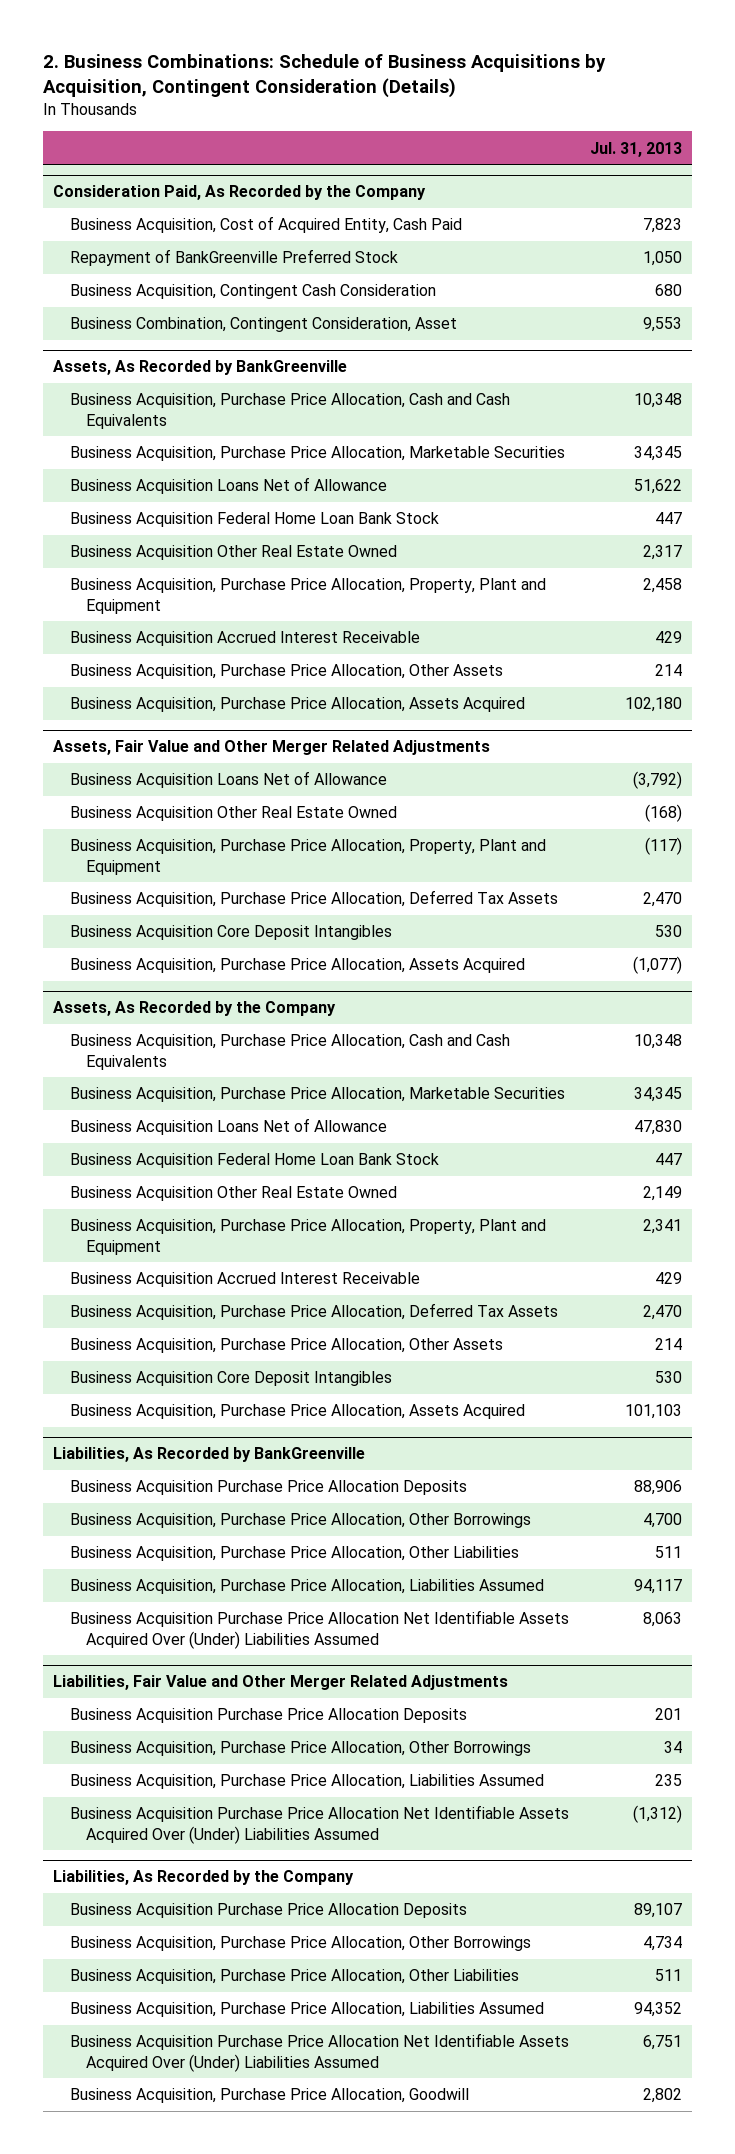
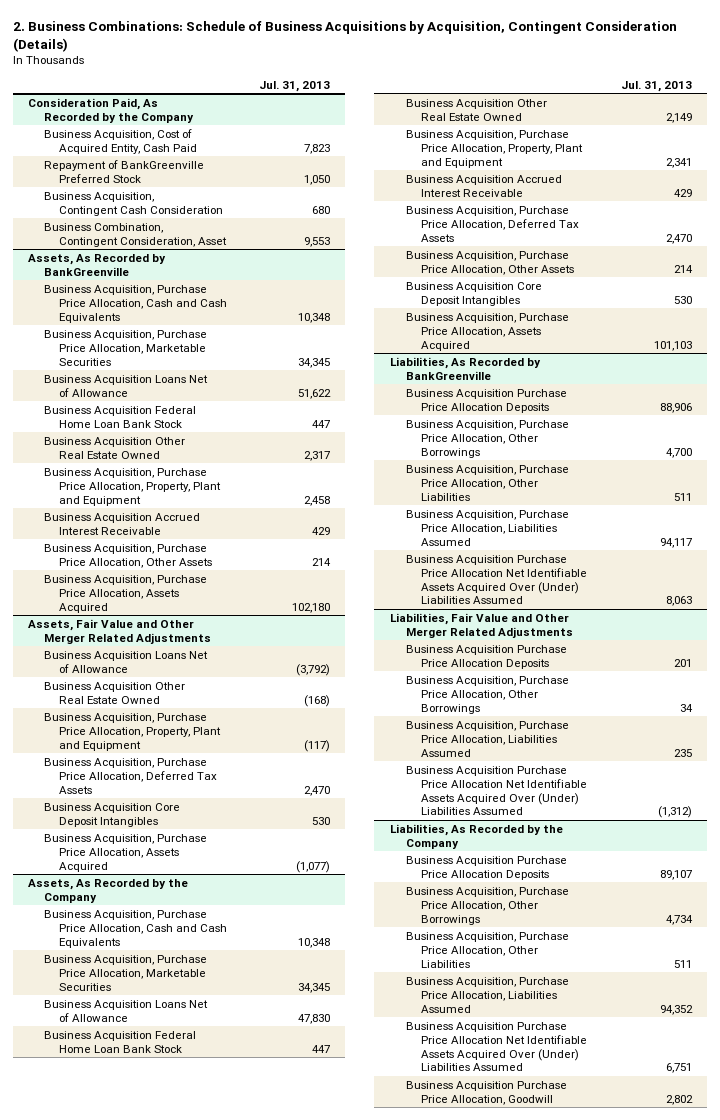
@ Liabilities, As Recorded by the Company
- Business Acquisition, Purchase Price Allocation, Goodwill | 2,802
+ Business Acquisition Purchase Price Allocation, Goodwill | 2,802

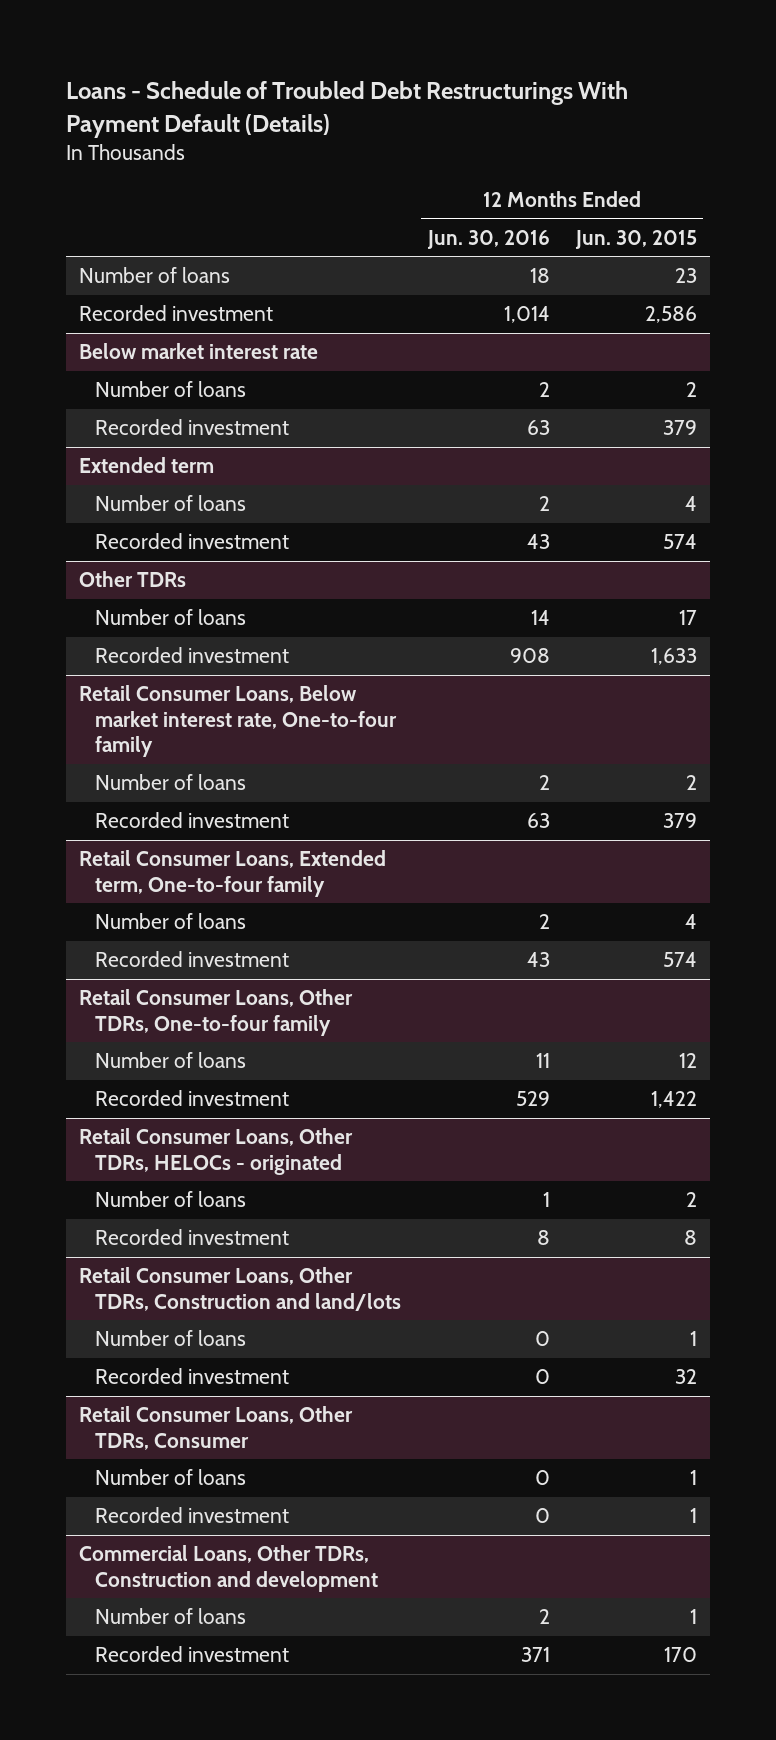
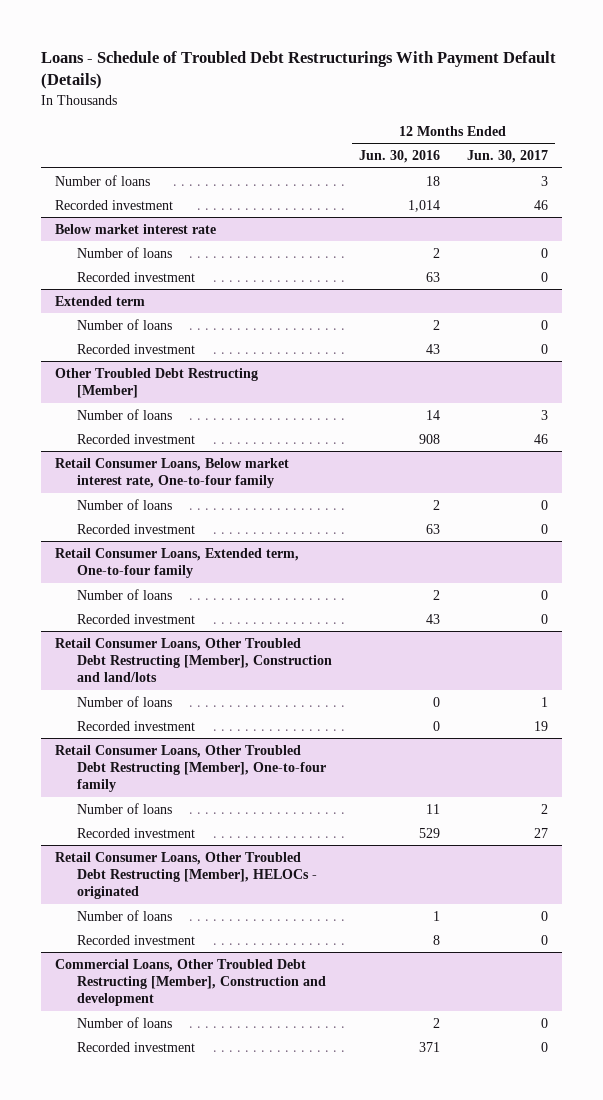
- | 12 Months Ended Jun. 30, 2016 | 12 Months Ended Jun. 30, 2015
+ | 12 Months Ended Jun. 30, 2016 | 12 Months Ended Jun. 30, 2017
- Other TDRs
+ Other Troubled Debt Restructing [Member]
- Retail Consumer Loans, Other TDRs, One-to-four family
+ Retail Consumer Loans, Other Troubled Debt Restructing [Member], Construction and land/lots
+ Number of loans | 0 | 1
+ Recorded investment | 0 | 19
+ Retail Consumer Loans, Other Troubled Debt Restructing [Member], One-to-four family
- Retail Consumer Loans, Other TDRs, HELOCs - originated
+ Retail Consumer Loans, Other Troubled Debt Restructing [Member], HELOCs - originated
- Retail Consumer Loans, Other TDRs, Construction and land/lots
- Number of loans | 0 | 1
- Recorded investment | 0 | 32
- Retail Consumer Loans, Other TDRs, Consumer
- Number of loans | 0 | 1
- Recorded investment | 0 | 1
- Commercial Loans, Other TDRs, Construction and development
+ Commercial Loans, Other Troubled Debt Restructing [Member], Construction and development

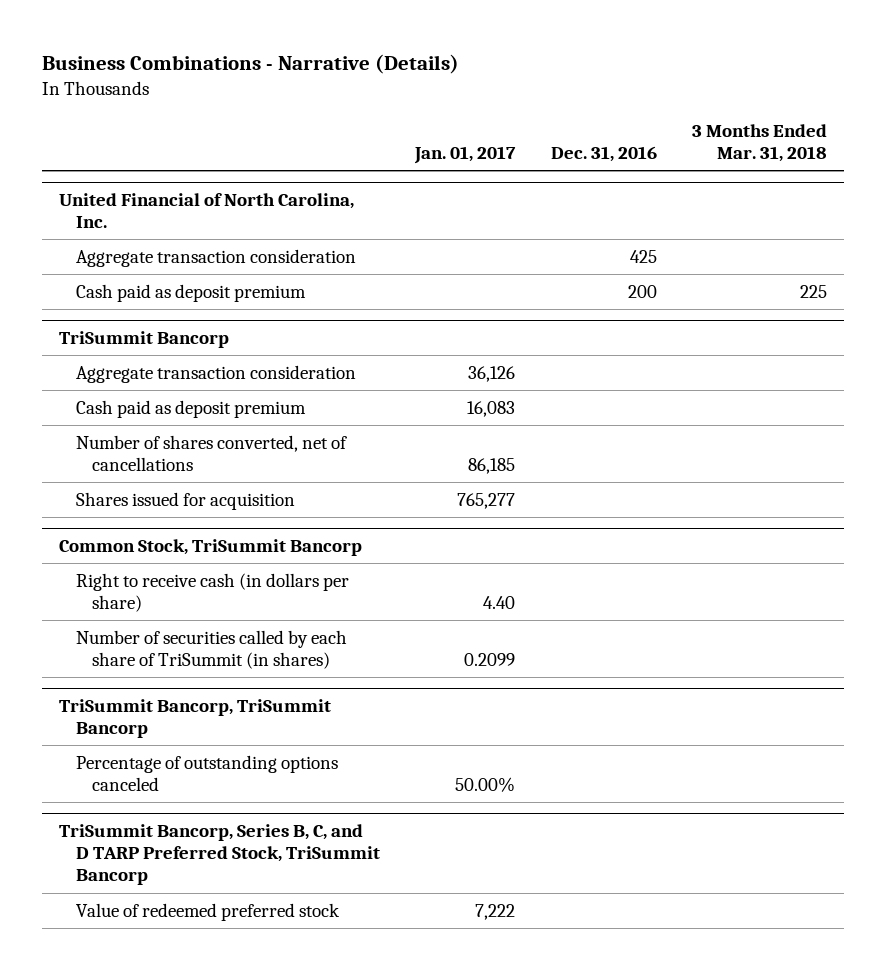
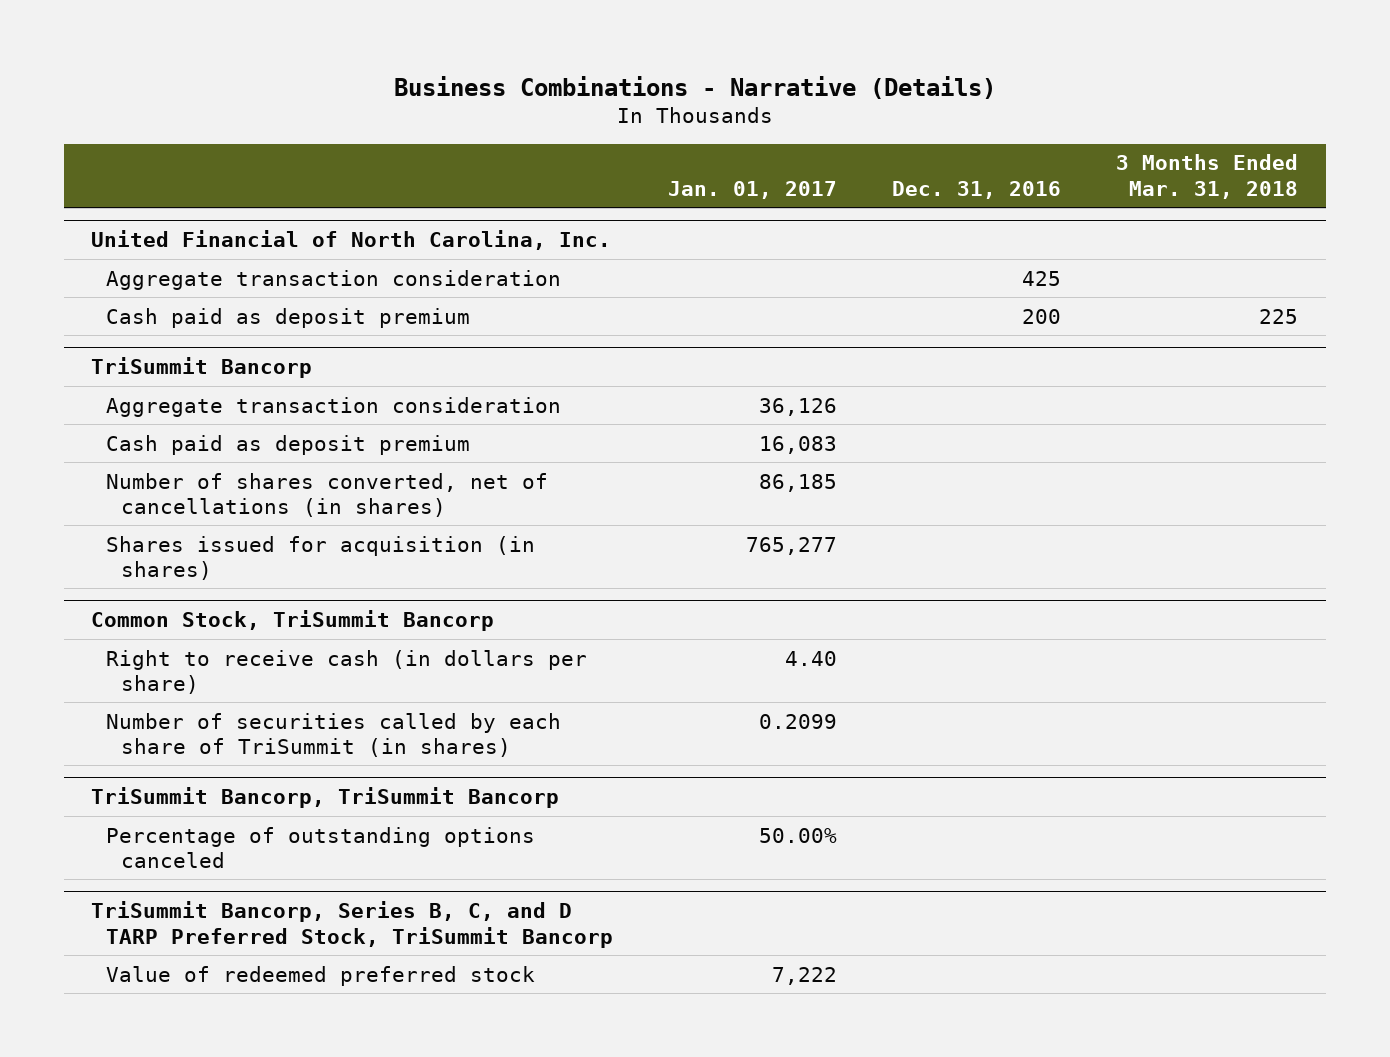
@ TriSummit Bancorp
- Number of shares converted, net of cancellations | 86,185 | |
- Shares issued for acquisition | 765,277 | |
+ Number of shares converted, net of cancellations (in shares) | 86,185 | |
+ Shares issued for acquisition (in shares) | 765,277 | |

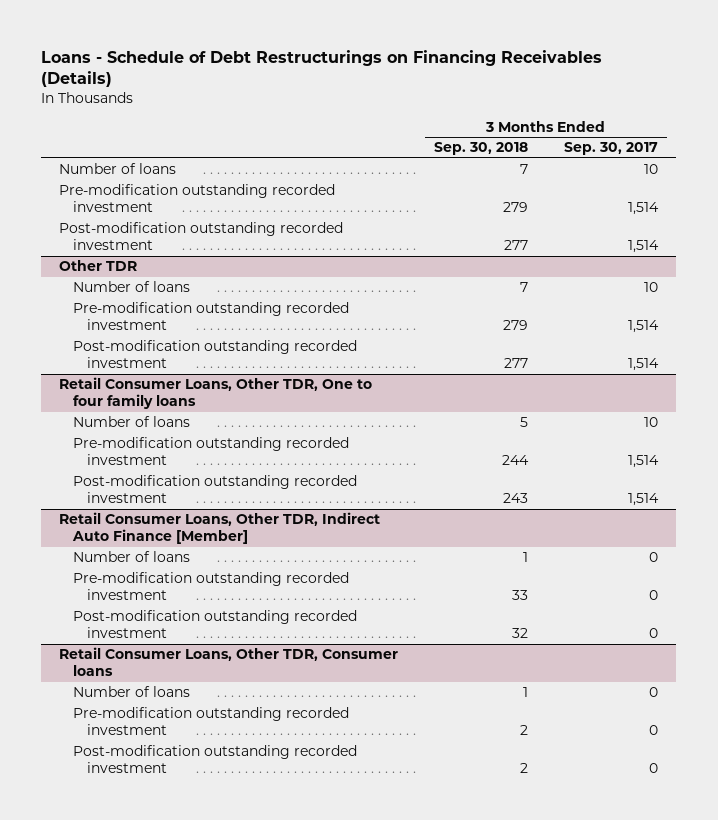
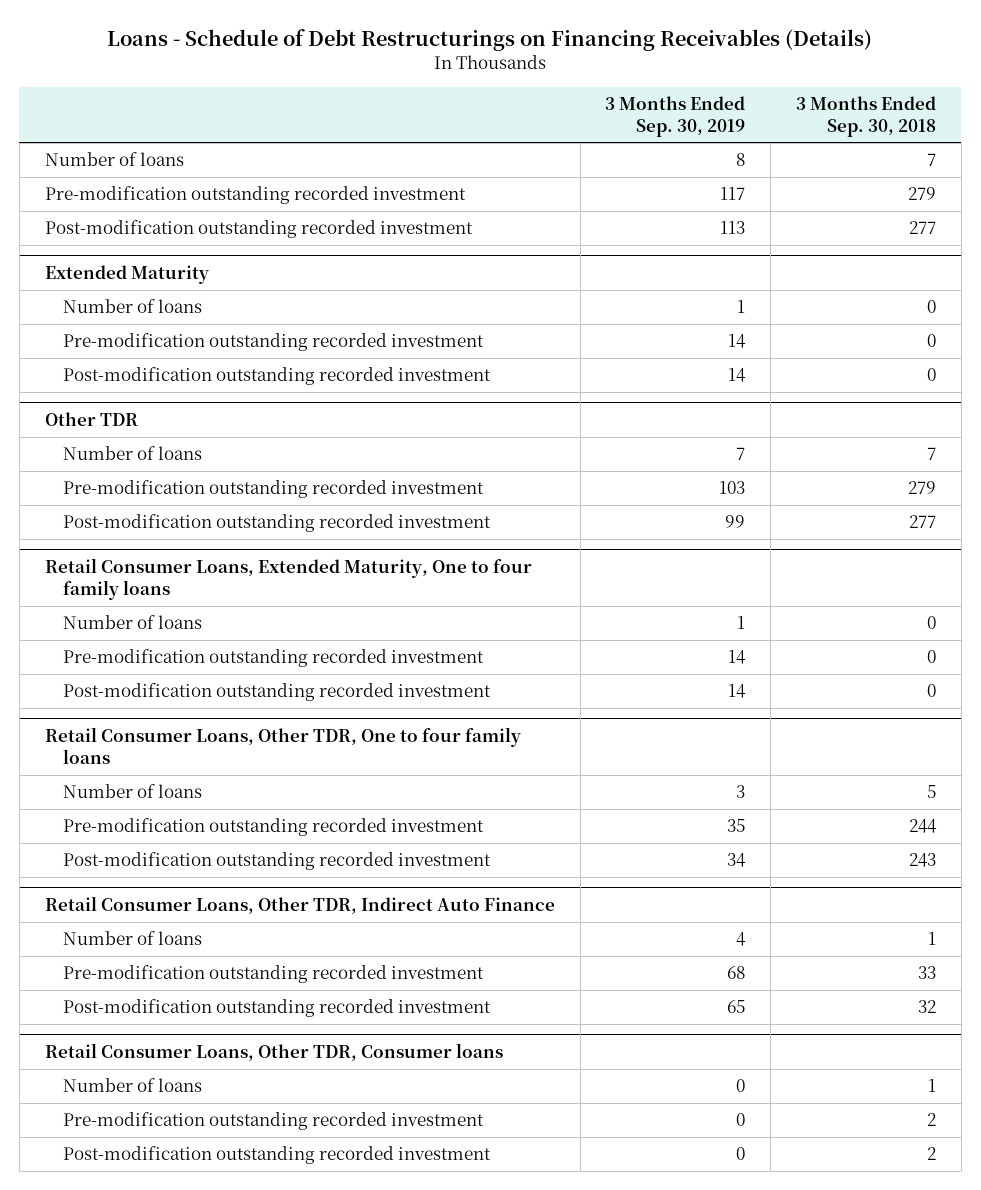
- | 3 Months Ended Sep. 30, 2018 | 3 Months Ended Sep. 30, 2017
+ | 3 Months Ended Sep. 30, 2019 | 3 Months Ended Sep. 30, 2018
+ Extended Maturity
+ Number of loans | 1 | 0
+ Pre-modification outstanding recorded investment | 14 | 0
+ Post-modification outstanding recorded investment | 14 | 0
+ Retail Consumer Loans, Extended Maturity, One to four family loans
+ Number of loans | 1 | 0
+ Pre-modification outstanding recorded investment | 14 | 0
+ Post-modification outstanding recorded investment | 14 | 0
- Retail Consumer Loans, Other TDR, Indirect Auto Finance [Member]
+ Retail Consumer Loans, Other TDR, Indirect Auto Finance

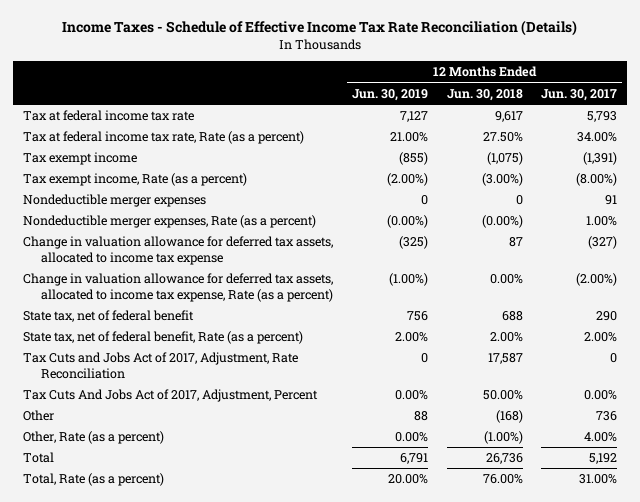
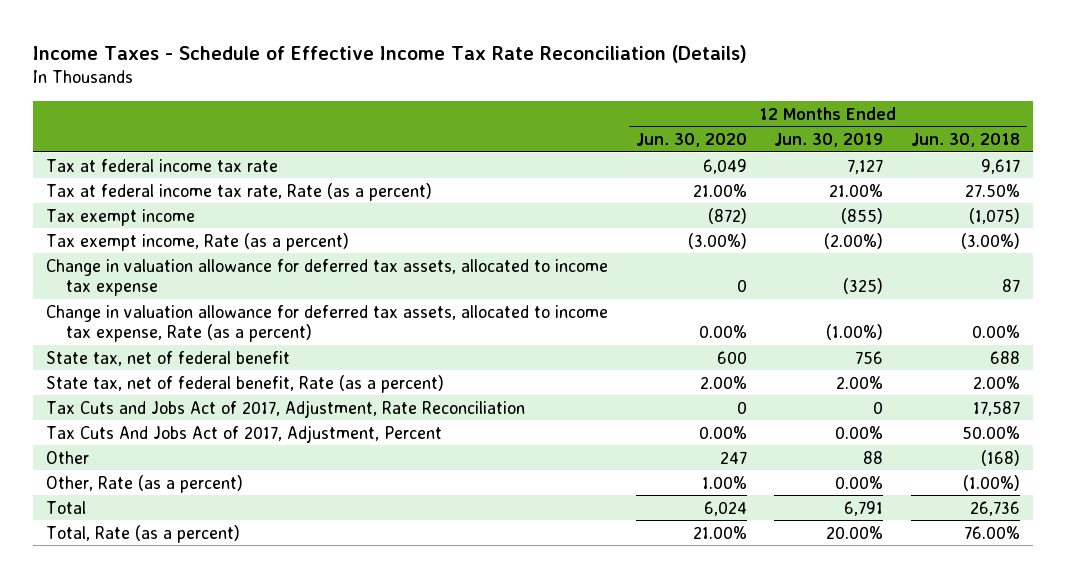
- | 12 Months Ended Jun. 30, 2019 | 12 Months Ended Jun. 30, 2018 | 12 Months Ended Jun. 30, 2017
+ | 12 Months Ended Jun. 30, 2020 | 12 Months Ended Jun. 30, 2019 | 12 Months Ended Jun. 30, 2018
- Nondeductible merger expenses | 0 | 0 | 91
- Nondeductible merger expenses, Rate (as a percent) | (0.00%) | (0.00%) | 1.00%

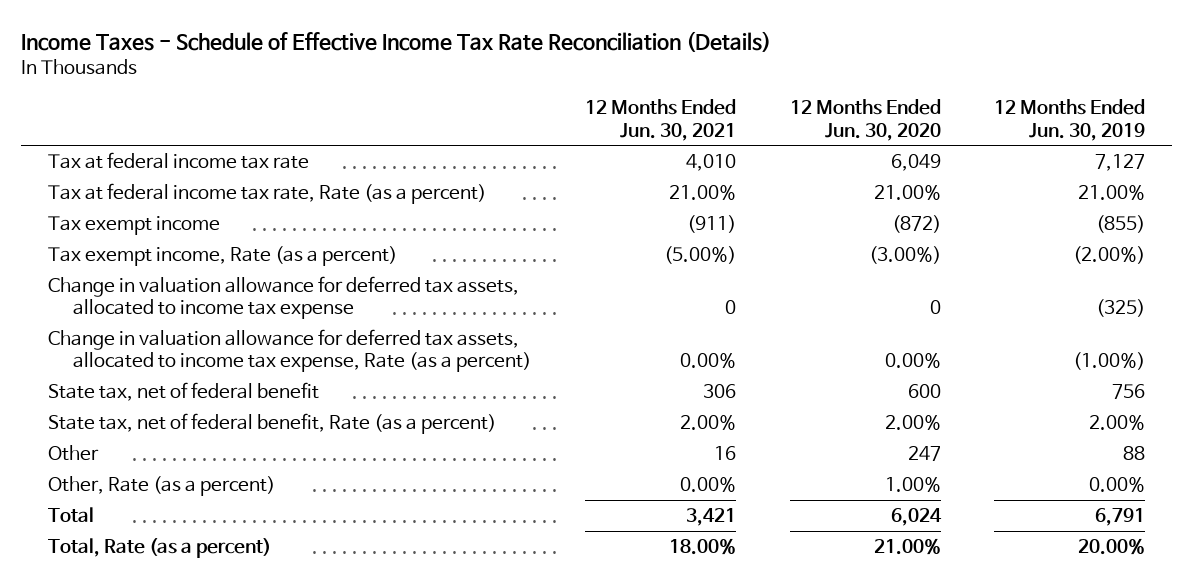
- | 12 Months Ended Jun. 30, 2020 | 12 Months Ended Jun. 30, 2019 | 12 Months Ended Jun. 30, 2018
+ | 12 Months Ended Jun. 30, 2021 | 12 Months Ended Jun. 30, 2020 | 12 Months Ended Jun. 30, 2019
- Tax Cuts and Jobs Act of 2017, Adjustment, Rate Reconciliation | 0 | 0 | 17,587
- Tax Cuts And Jobs Act of 2017, Adjustment, Percent | 0.00% | 0.00% | 50.00%

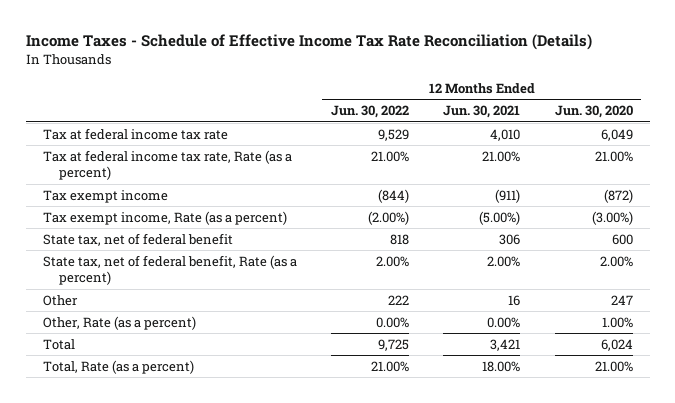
- | 12 Months Ended Jun. 30, 2021 | 12 Months Ended Jun. 30, 2020 | 12 Months Ended Jun. 30, 2019
+ | 12 Months Ended Jun. 30, 2022 | 12 Months Ended Jun. 30, 2021 | 12 Months Ended Jun. 30, 2020
- Change in valuation allowance for deferred tax assets, allocated to income tax expense | 0 | 0 | (325)
- Change in valuation allowance for deferred tax assets, allocated to income tax expense, Rate (as a percent) | 0.00% | 0.00% | (1.00%)

